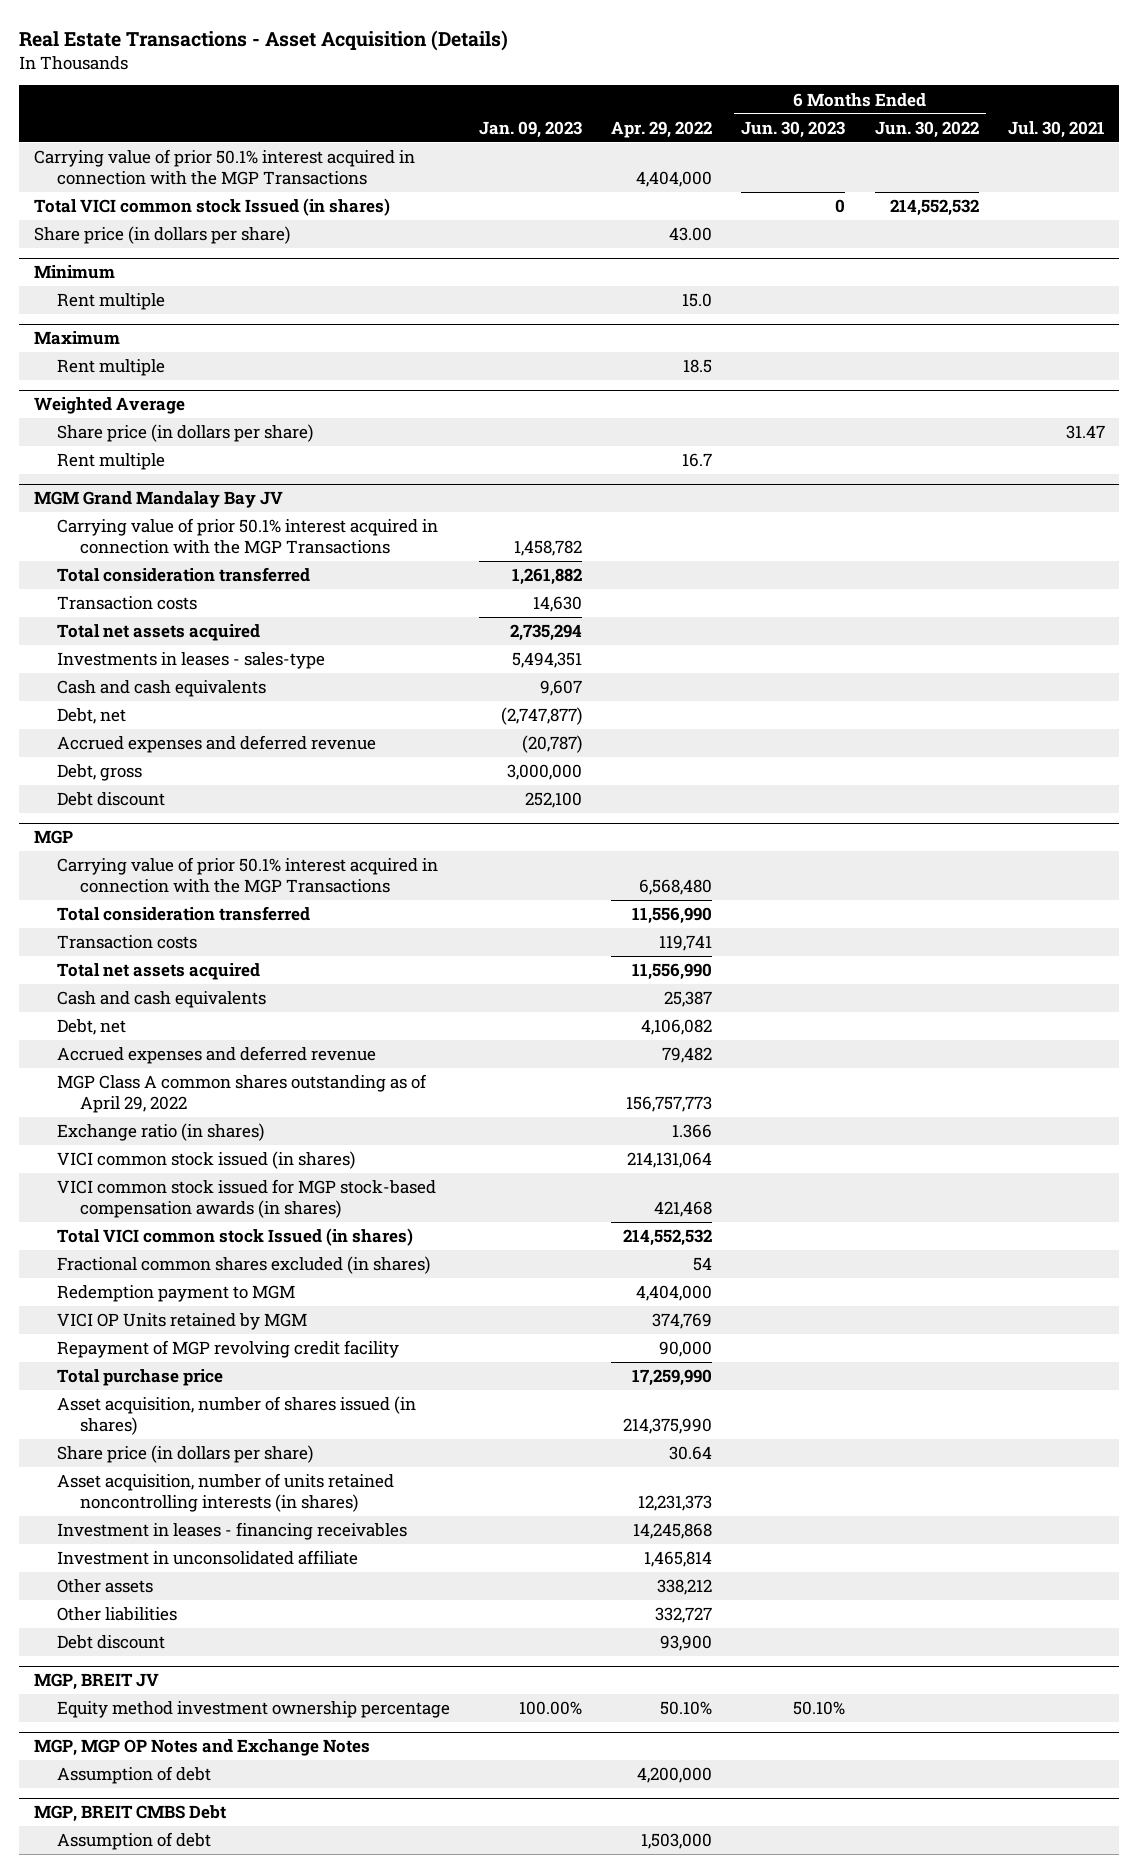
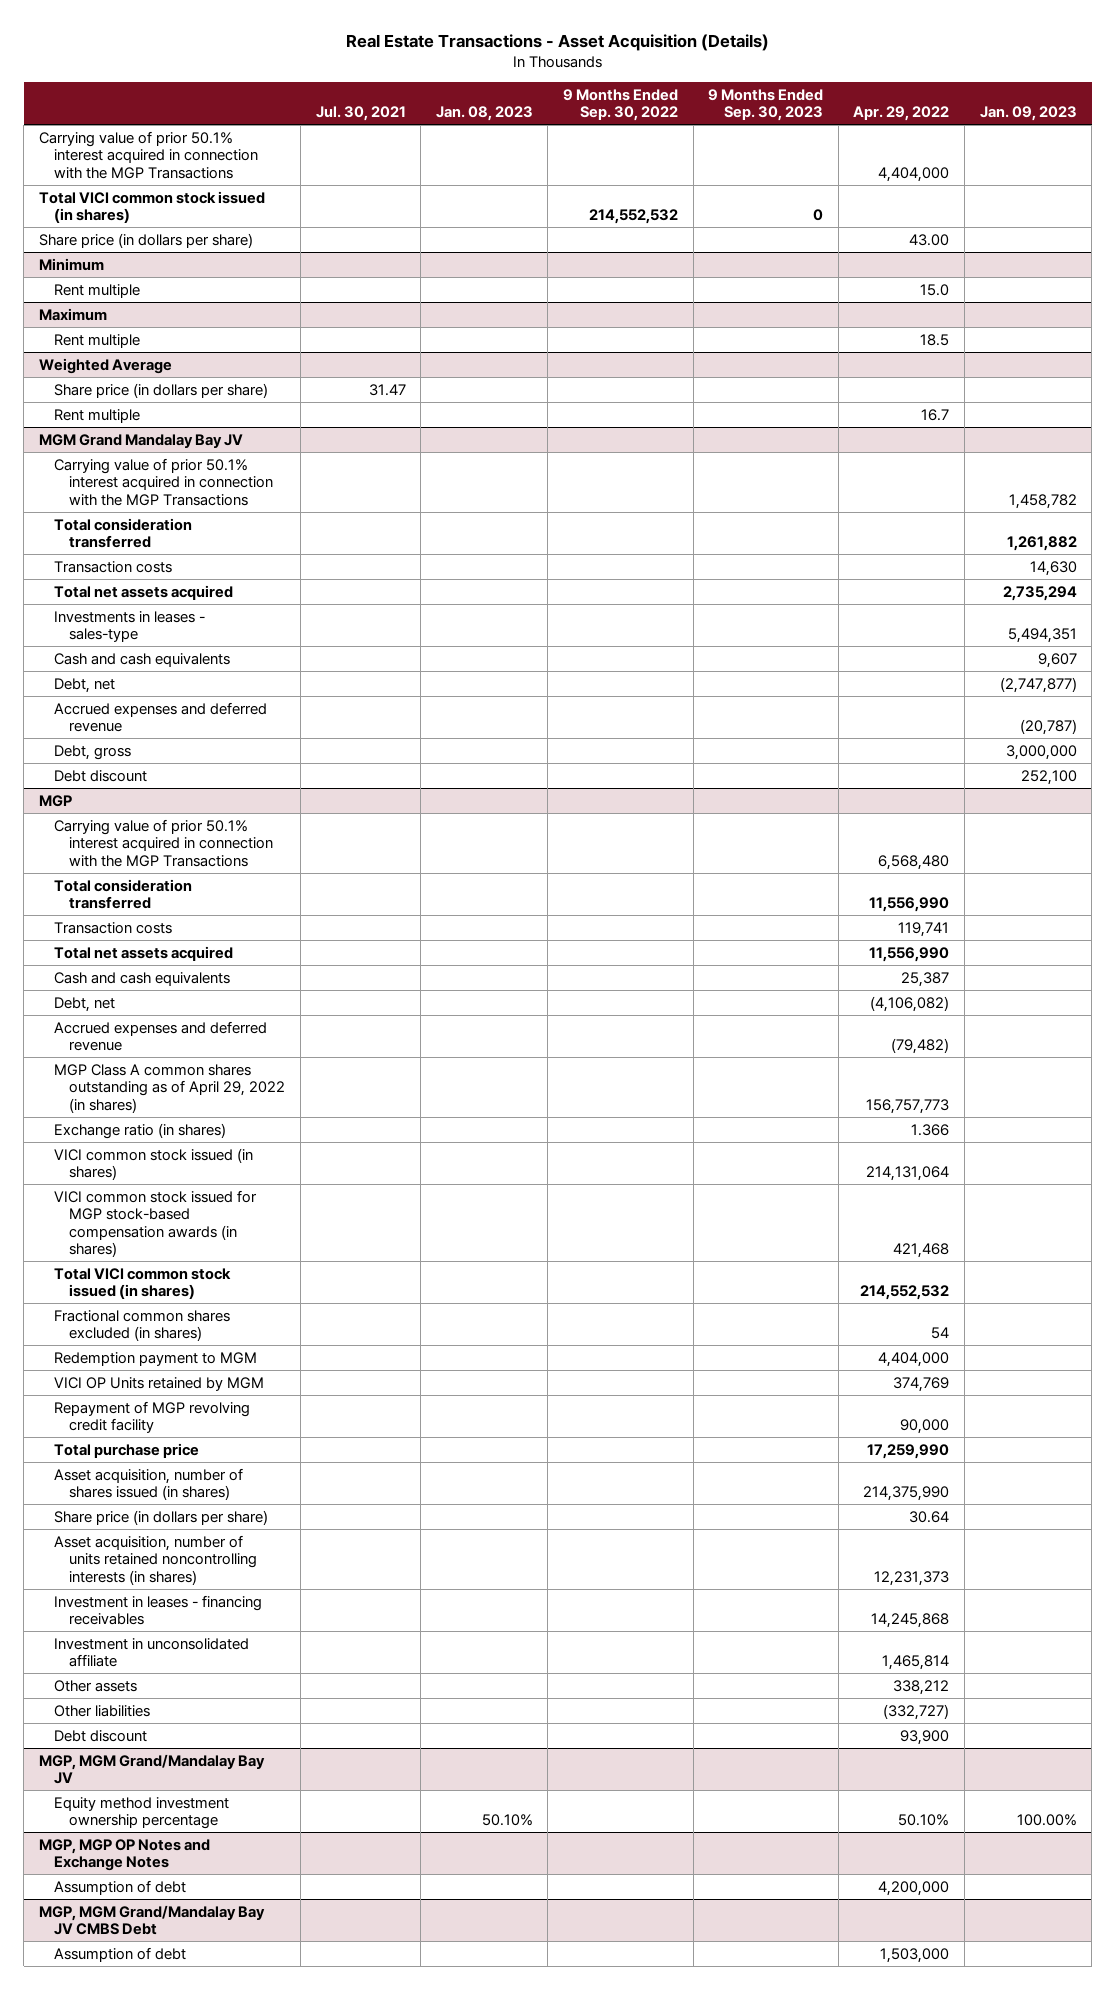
- | Jan. 09, 2023 | Apr. 29, 2022 | 6 Months Ended Jun. 30, 2023 | 6 Months Ended Jun. 30, 2022 | Jul. 30, 2021
+ | Jul. 30, 2021 | Jan. 08, 2023 | 9 Months Ended Sep. 30, 2022 | 9 Months Ended Sep. 30, 2023 | Apr. 29, 2022 | Jan. 09, 2023
- Total VICI common stock Issued (in shares) | | | 0 | 214,552,532 |
+ Total VICI common stock issued (in shares) | | | 214,552,532 | 0 | |
@ MGP
- Debt, net | | 4,106,082 | | |
- Accrued expenses and deferred revenue | | 79,482 | | |
- MGP Class A common shares outstanding as of April 29, 2022 | | 156,757,773 | | |
+ Debt, net | | | | | (4,106,082) |
+ Accrued expenses and deferred revenue | | | | | (79,482) |
+ MGP Class A common shares outstanding as of April 29, 2022 (in shares) | | | | | 156,757,773 |
- Total VICI common stock Issued (in shares) | | 214,552,532 | | |
+ Total VICI common stock issued (in shares) | | | | | 214,552,532 |
- Other liabilities | | 332,727 | | |
+ Other liabilities | | | | | (332,727) |
- MGP, BREIT JV
+ MGP, MGM Grand/Mandalay Bay JV
- MGP, BREIT CMBS Debt
+ MGP, MGM Grand/Mandalay Bay JV CMBS Debt

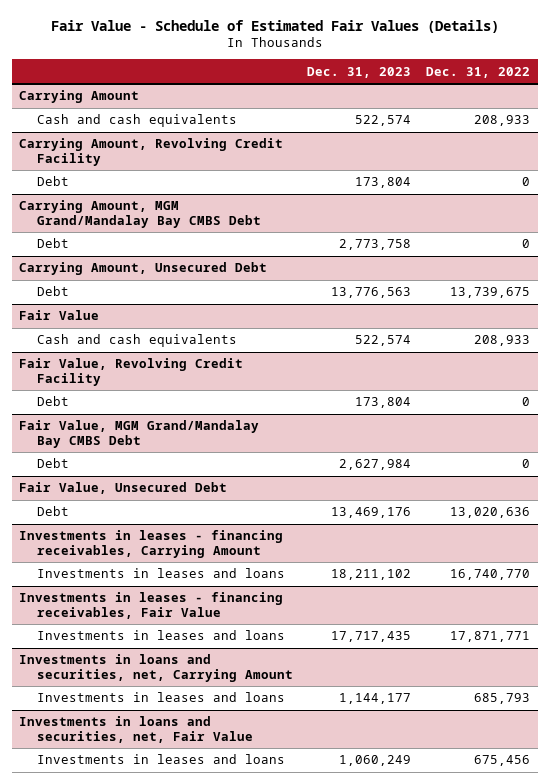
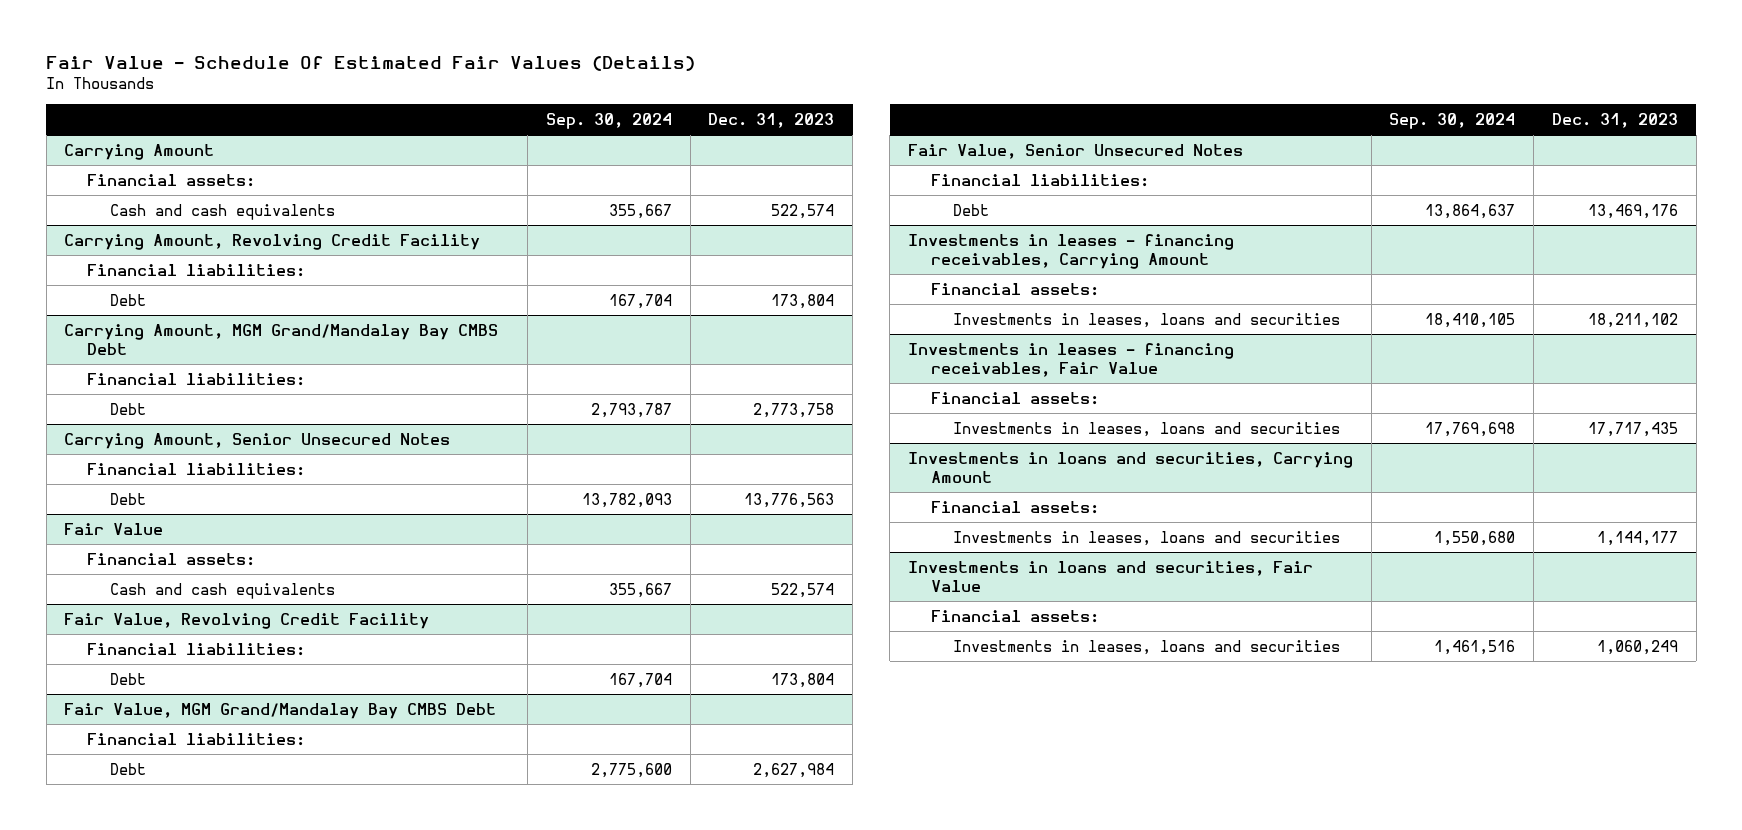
- Fair Value - Schedule of Estimated Fair Values (Details)
+ Fair Value - Schedule Of Estimated Fair Values (Details)
- | Dec. 31, 2023 | Dec. 31, 2022
+ | Sep. 30, 2024 | Dec. 31, 2023
@ Carrying Amount
+ Financial assets:
@ Carrying Amount, Revolving Credit Facility
+ Financial liabilities:
@ Carrying Amount, MGM Grand/Mandalay Bay CMBS Debt
+ Financial liabilities:
- Carrying Amount, Unsecured Debt
+ Carrying Amount, Senior Unsecured Notes
+ Financial liabilities:
@ Fair Value
+ Financial assets:
@ Fair Value, Revolving Credit Facility
+ Financial liabilities:
@ Fair Value, MGM Grand/Mandalay Bay CMBS Debt
+ Financial liabilities:
- Fair Value, Unsecured Debt
+ Fair Value, Senior Unsecured Notes
+ Financial liabilities:
@ Investments in leases - financing receivables, Carrying Amount
- Investments in leases and loans | 18,211,102 | 16,740,770
+ Financial assets:
+ Investments in leases, loans and securities | 18,410,105 | 18,211,102
@ Investments in leases - financing receivables, Fair Value
- Investments in leases and loans | 17,717,435 | 17,871,771
- Investments in loans and securities, net, Carrying Amount
- Investments in leases and loans | 1,144,177 | 685,793
- Investments in loans and securities, net, Fair Value
- Investments in leases and loans | 1,060,249 | 675,456
@ Investments in leases - financing receivables, Fair Value
+ Financial assets:
+ Investments in leases, loans and securities | 17,769,698 | 17,717,435
+ Investments in loans and securities, Carrying Amount
+ Financial assets:
+ Investments in leases, loans and securities | 1,550,680 | 1,144,177
+ Investments in loans and securities, Fair Value
+ Financial assets:
+ Investments in leases, loans and securities | 1,461,516 | 1,060,249

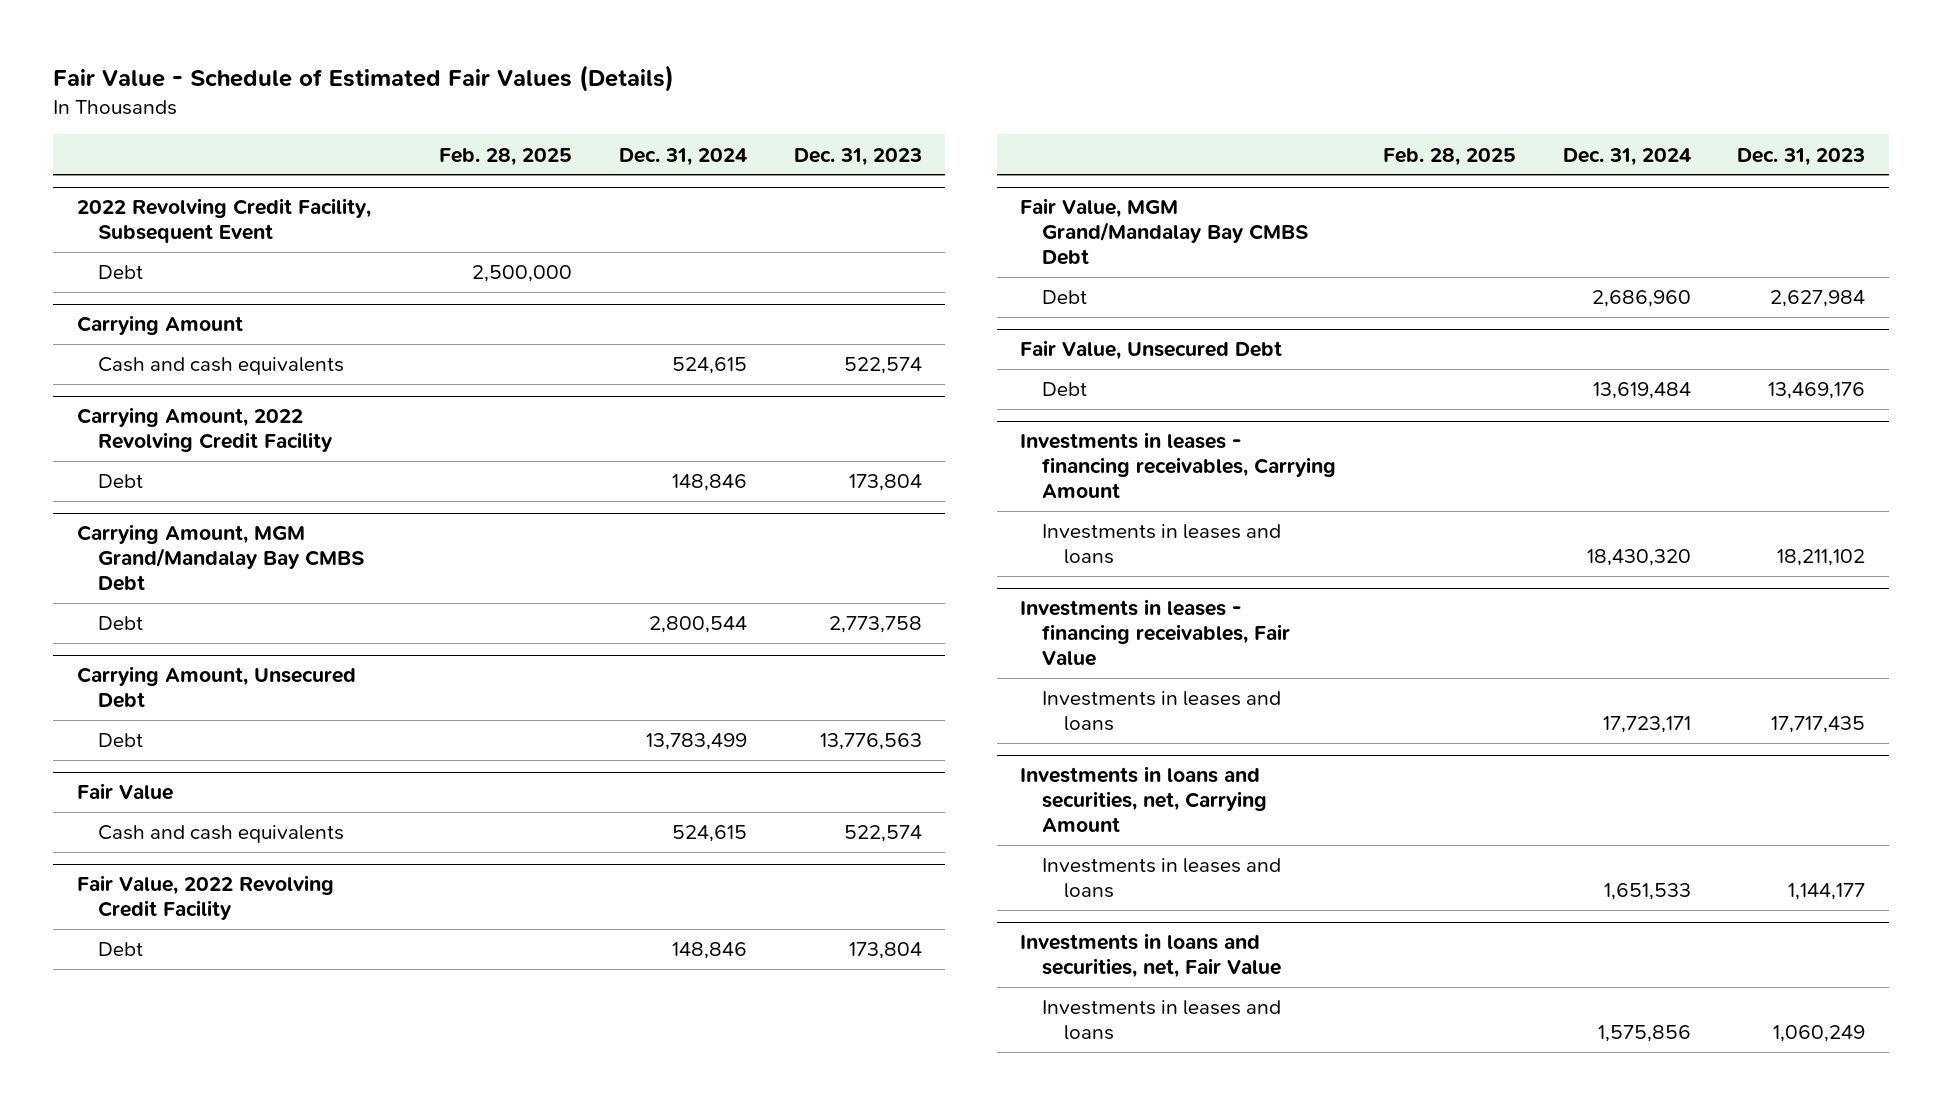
- Fair Value - Schedule Of Estimated Fair Values (Details)
+ Fair Value - Schedule of Estimated Fair Values (Details)
- | Sep. 30, 2024 | Dec. 31, 2023
+ | Feb. 28, 2025 | Dec. 31, 2024 | Dec. 31, 2023
+ 2022 Revolving Credit Facility, Subsequent Event
+ Debt | 2,500,000 | |
@ Carrying Amount
- Financial assets:
- Carrying Amount, Revolving Credit Facility
- Financial liabilities:
+ Carrying Amount, 2022 Revolving Credit Facility
@ Carrying Amount, MGM Grand/Mandalay Bay CMBS Debt
- Financial liabilities:
- Carrying Amount, Senior Unsecured Notes
- Financial liabilities:
+ Carrying Amount, Unsecured Debt
@ Fair Value
- Financial assets:
- Fair Value, Revolving Credit Facility
- Financial liabilities:
+ Fair Value, 2022 Revolving Credit Facility
@ Fair Value, MGM Grand/Mandalay Bay CMBS Debt
- Financial liabilities:
- Fair Value, Senior Unsecured Notes
- Financial liabilities:
+ Fair Value, Unsecured Debt
@ Investments in leases - financing receivables, Carrying Amount
- Financial assets:
- Investments in leases, loans and securities | 18,410,105 | 18,211,102
+ Investments in leases and loans | | 18,430,320 | 18,211,102
@ Investments in leases - financing receivables, Fair Value
- Financial assets:
- Investments in leases, loans and securities | 17,769,698 | 17,717,435
- Investments in loans and securities, Carrying Amount
- Financial assets:
- Investments in leases, loans and securities | 1,550,680 | 1,144,177
- Investments in loans and securities, Fair Value
- Financial assets:
- Investments in leases, loans and securities | 1,461,516 | 1,060,249
@ Investments in leases - financing receivables, Fair Value
+ Investments in leases and loans | | 17,723,171 | 17,717,435
+ Investments in loans and securities, net, Carrying Amount
+ Investments in leases and loans | | 1,651,533 | 1,144,177
+ Investments in loans and securities, net, Fair Value
+ Investments in leases and loans | | 1,575,856 | 1,060,249

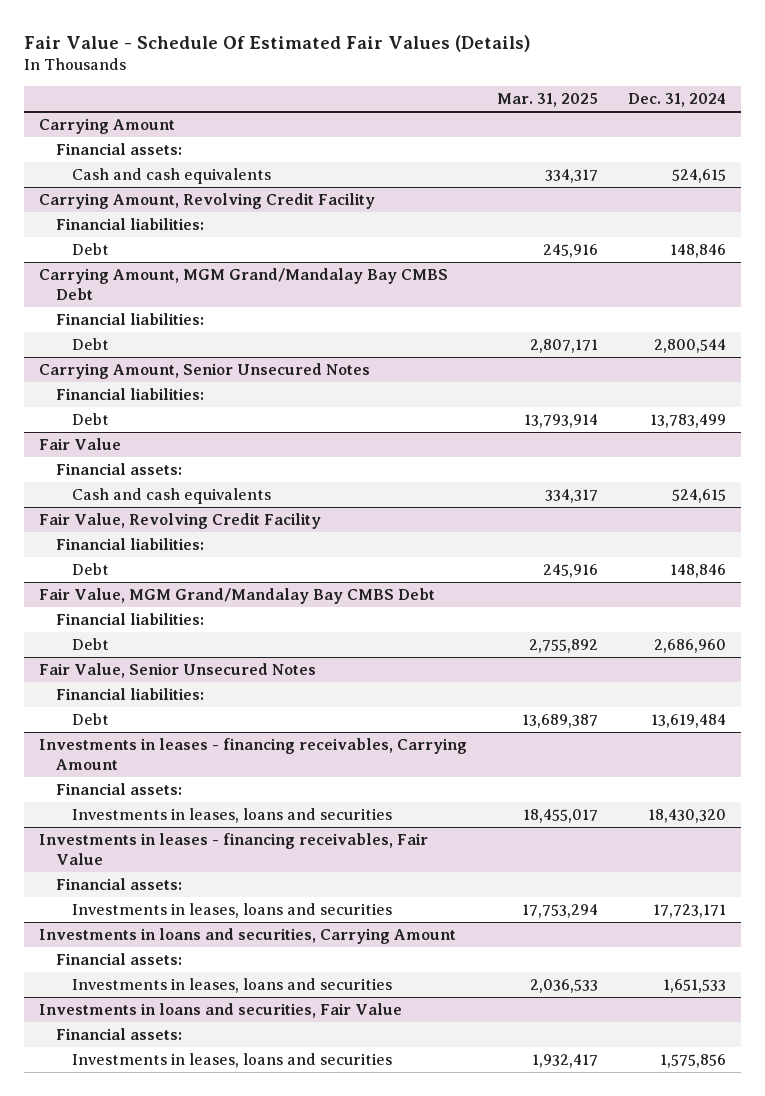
- Fair Value - Schedule of Estimated Fair Values (Details)
+ Fair Value - Schedule Of Estimated Fair Values (Details)
- | Feb. 28, 2025 | Dec. 31, 2024 | Dec. 31, 2023
+ | Mar. 31, 2025 | Dec. 31, 2024
- 2022 Revolving Credit Facility, Subsequent Event
- Debt | 2,500,000 | |
@ Carrying Amount
+ Financial assets:
- Carrying Amount, 2022 Revolving Credit Facility
+ Carrying Amount, Revolving Credit Facility
+ Financial liabilities:
@ Carrying Amount, MGM Grand/Mandalay Bay CMBS Debt
+ Financial liabilities:
- Carrying Amount, Unsecured Debt
+ Carrying Amount, Senior Unsecured Notes
+ Financial liabilities:
@ Fair Value
+ Financial assets:
- Fair Value, 2022 Revolving Credit Facility
+ Fair Value, Revolving Credit Facility
+ Financial liabilities:
@ Fair Value, MGM Grand/Mandalay Bay CMBS Debt
+ Financial liabilities:
- Fair Value, Unsecured Debt
+ Fair Value, Senior Unsecured Notes
+ Financial liabilities:
@ Investments in leases - financing receivables, Carrying Amount
- Investments in leases and loans | | 18,430,320 | 18,211,102
+ Financial assets:
+ Investments in leases, loans and securities | 18,455,017 | 18,430,320
@ Investments in leases - financing receivables, Fair Value
- Investments in leases and loans | | 17,723,171 | 17,717,435
- Investments in loans and securities, net, Carrying Amount
- Investments in leases and loans | | 1,651,533 | 1,144,177
- Investments in loans and securities, net, Fair Value
- Investments in leases and loans | | 1,575,856 | 1,060,249
@ Investments in leases - financing receivables, Fair Value
+ Financial assets:
+ Investments in leases, loans and securities | 17,753,294 | 17,723,171
+ Investments in loans and securities, Carrying Amount
+ Financial assets:
+ Investments in leases, loans and securities | 2,036,533 | 1,651,533
+ Investments in loans and securities, Fair Value
+ Financial assets:
+ Investments in leases, loans and securities | 1,932,417 | 1,575,856

